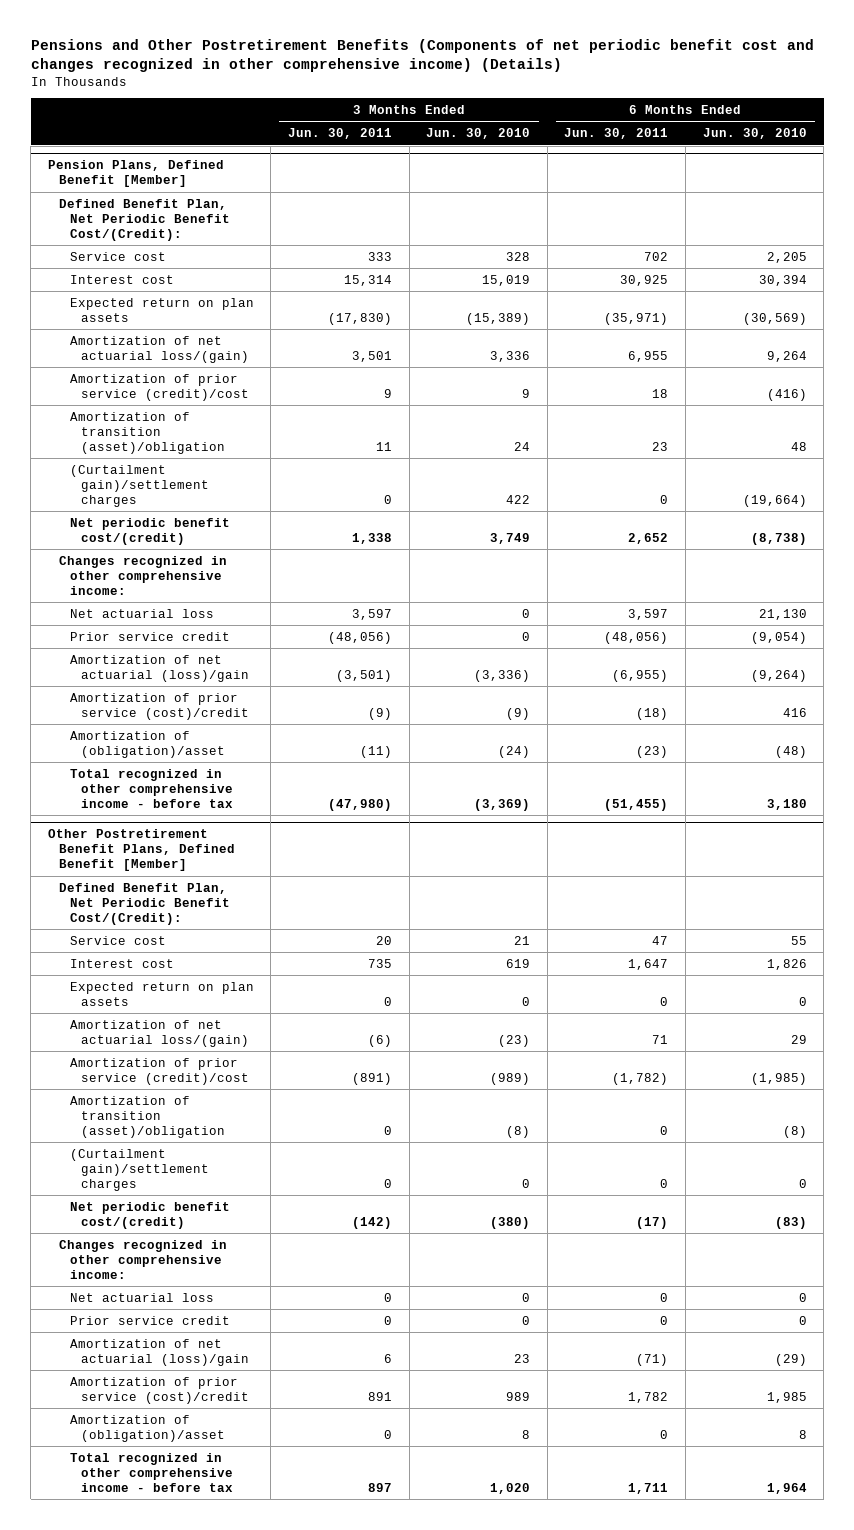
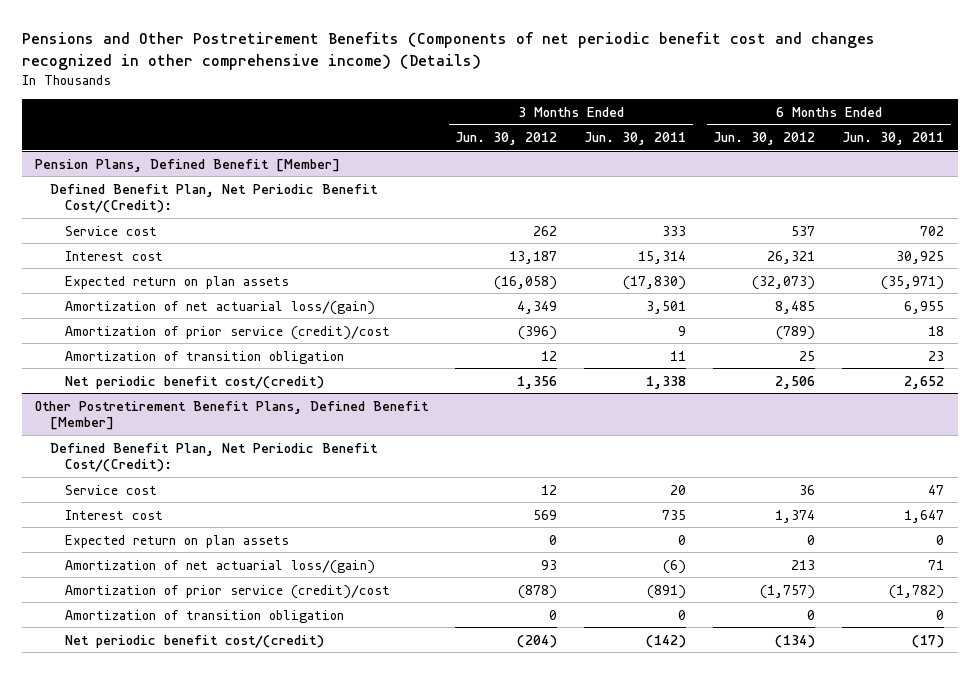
- | 3 Months Ended Jun. 30, 2011 | 3 Months Ended Jun. 30, 2010 | 6 Months Ended Jun. 30, 2011 | 6 Months Ended Jun. 30, 2010
+ | 3 Months Ended Jun. 30, 2012 | 3 Months Ended Jun. 30, 2011 | 6 Months Ended Jun. 30, 2012 | 6 Months Ended Jun. 30, 2011
@ Pension Plans, Defined Benefit [Member]
- Amortization of transition (asset)/obligation | 11 | 24 | 23 | 48
- (Curtailment gain)/settlement charges | 0 | 422 | 0 | (19,664)
+ Amortization of transition obligation | 12 | 11 | 25 | 23
- Changes recognized in other comprehensive income:
- Net actuarial loss | 3,597 | 0 | 3,597 | 21,130
- Prior service credit | (48,056) | 0 | (48,056) | (9,054)
- Amortization of net actuarial (loss)/gain | (3,501) | (3,336) | (6,955) | (9,264)
- Amortization of prior service (cost)/credit | (9) | (9) | (18) | 416
- Amortization of (obligation)/asset | (11) | (24) | (23) | (48)
- Total recognized in other comprehensive income - before tax | (47,980) | (3,369) | (51,455) | 3,180
@ Other Postretirement Benefit Plans, Defined Benefit [Member]
- Amortization of transition (asset)/obligation | 0 | (8) | 0 | (8)
- (Curtailment gain)/settlement charges | 0 | 0 | 0 | 0
+ Amortization of transition obligation | 0 | 0 | 0 | 0
- Changes recognized in other comprehensive income:
- Net actuarial loss | 0 | 0 | 0 | 0
- Prior service credit | 0 | 0 | 0 | 0
- Amortization of net actuarial (loss)/gain | 6 | 23 | (71) | (29)
- Amortization of prior service (cost)/credit | 891 | 989 | 1,782 | 1,985
- Amortization of (obligation)/asset | 0 | 8 | 0 | 8
- Total recognized in other comprehensive income - before tax | 897 | 1,020 | 1,711 | 1,964

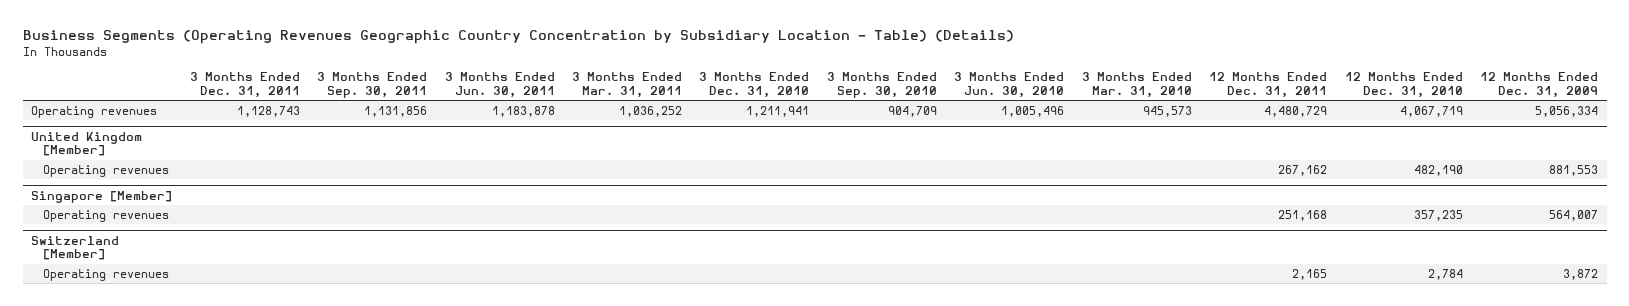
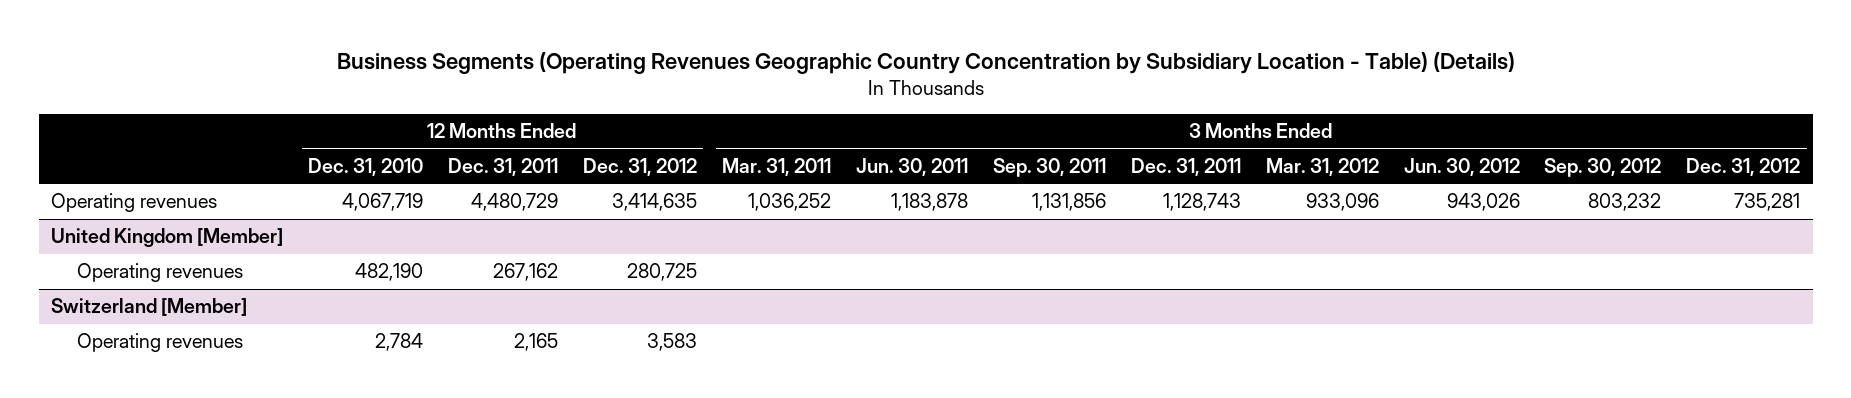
- | 3 Months Ended Dec. 31, 2011 | 3 Months Ended Sep. 30, 2011 | 3 Months Ended Jun. 30, 2011 | 3 Months Ended Mar. 31, 2011 | 3 Months Ended Dec. 31, 2010 | 3 Months Ended Sep. 30, 2010 | 3 Months Ended Jun. 30, 2010 | 3 Months Ended Mar. 31, 2010 | 12 Months Ended Dec. 31, 2011 | 12 Months Ended Dec. 31, 2010 | 12 Months Ended Dec. 31, 2009
+ | 12 Months Ended Dec. 31, 2010 | 12 Months Ended Dec. 31, 2011 | 12 Months Ended Dec. 31, 2012 | 3 Months Ended Mar. 31, 2011 | 3 Months Ended Jun. 30, 2011 | 3 Months Ended Sep. 30, 2011 | 3 Months Ended Dec. 31, 2011 | 3 Months Ended Mar. 31, 2012 | 3 Months Ended Jun. 30, 2012 | 3 Months Ended Sep. 30, 2012 | 3 Months Ended Dec. 31, 2012
- Singapore [Member]
- Operating revenues | | | | | | | | | 251,168 | 357,235 | 564,007

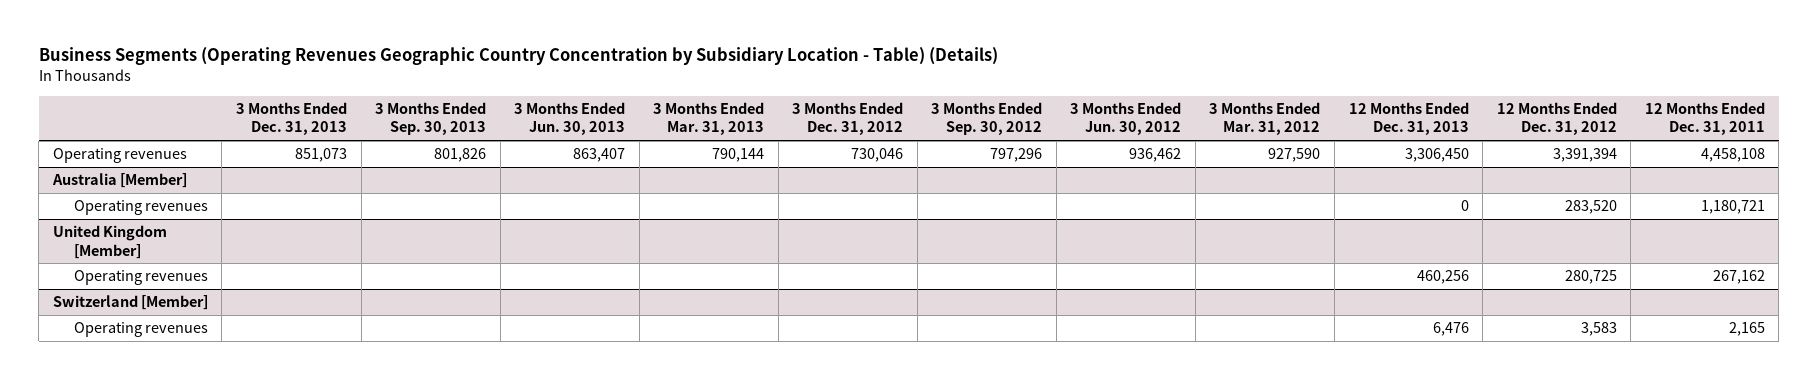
- | 12 Months Ended Dec. 31, 2010 | 12 Months Ended Dec. 31, 2011 | 12 Months Ended Dec. 31, 2012 | 3 Months Ended Mar. 31, 2011 | 3 Months Ended Jun. 30, 2011 | 3 Months Ended Sep. 30, 2011 | 3 Months Ended Dec. 31, 2011 | 3 Months Ended Mar. 31, 2012 | 3 Months Ended Jun. 30, 2012 | 3 Months Ended Sep. 30, 2012 | 3 Months Ended Dec. 31, 2012
+ | 3 Months Ended Dec. 31, 2013 | 3 Months Ended Sep. 30, 2013 | 3 Months Ended Jun. 30, 2013 | 3 Months Ended Mar. 31, 2013 | 3 Months Ended Dec. 31, 2012 | 3 Months Ended Sep. 30, 2012 | 3 Months Ended Jun. 30, 2012 | 3 Months Ended Mar. 31, 2012 | 12 Months Ended Dec. 31, 2013 | 12 Months Ended Dec. 31, 2012 | 12 Months Ended Dec. 31, 2011
- Operating revenues | 4,067,719 | 4,480,729 | 3,414,635 | 1,036,252 | 1,183,878 | 1,131,856 | 1,128,743 | 933,096 | 943,026 | 803,232 | 735,281
+ Operating revenues | 851,073 | 801,826 | 863,407 | 790,144 | 730,046 | 797,296 | 936,462 | 927,590 | 3,306,450 | 3,391,394 | 4,458,108
+ Australia [Member]
+ Operating revenues | | | | | | | | | 0 | 283,520 | 1,180,721

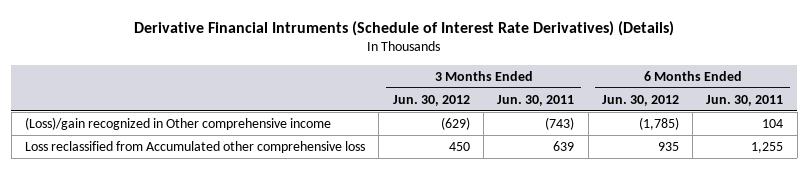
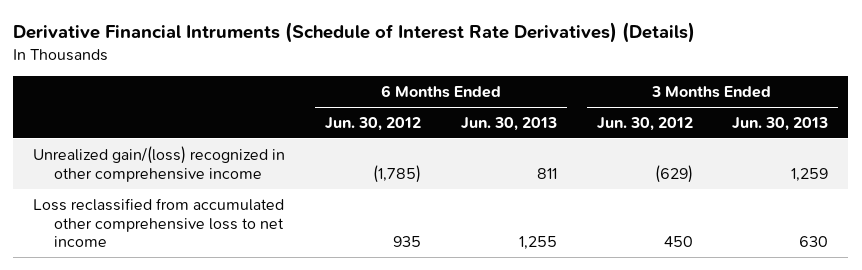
- | 3 Months Ended Jun. 30, 2012 | 3 Months Ended Jun. 30, 2011 | 6 Months Ended Jun. 30, 2012 | 6 Months Ended Jun. 30, 2011
+ | 6 Months Ended Jun. 30, 2012 | 6 Months Ended Jun. 30, 2013 | 3 Months Ended Jun. 30, 2012 | 3 Months Ended Jun. 30, 2013
- (Loss)/gain recognized in Other comprehensive income | (629) | (743) | (1,785) | 104
- Loss reclassified from Accumulated other comprehensive loss | 450 | 639 | 935 | 1,255
+ Unrealized gain/(loss) recognized in other comprehensive income | (1,785) | 811 | (629) | 1,259
+ Loss reclassified from accumulated other comprehensive loss to net income | 935 | 1,255 | 450 | 630

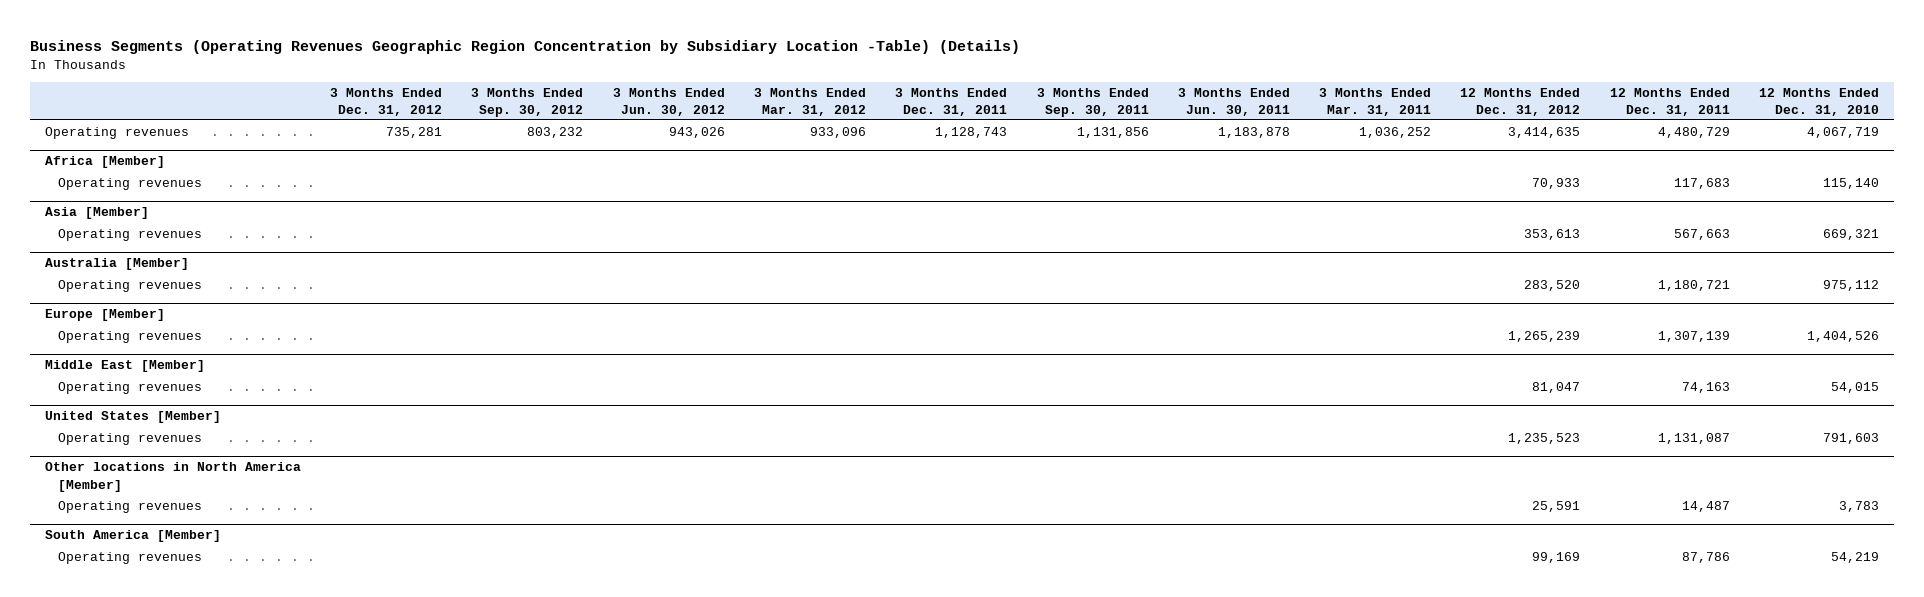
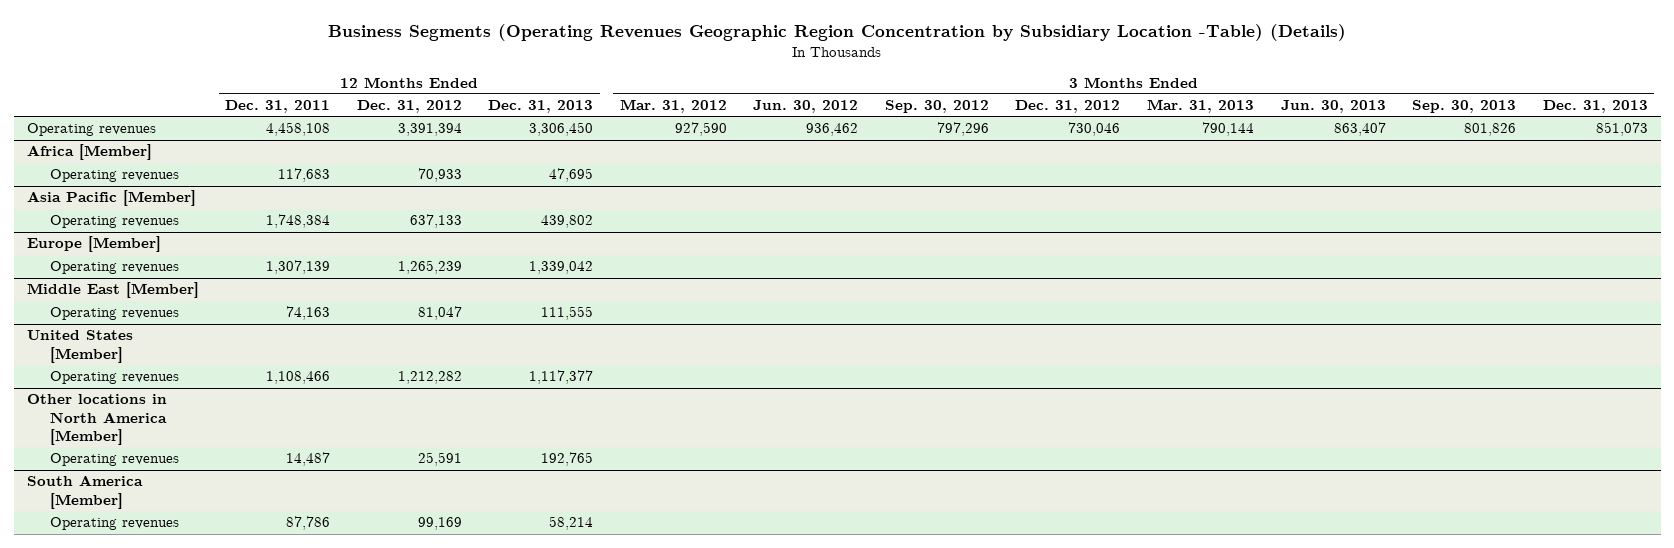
- | 3 Months Ended Dec. 31, 2012 | 3 Months Ended Sep. 30, 2012 | 3 Months Ended Jun. 30, 2012 | 3 Months Ended Mar. 31, 2012 | 3 Months Ended Dec. 31, 2011 | 3 Months Ended Sep. 30, 2011 | 3 Months Ended Jun. 30, 2011 | 3 Months Ended Mar. 31, 2011 | 12 Months Ended Dec. 31, 2012 | 12 Months Ended Dec. 31, 2011 | 12 Months Ended Dec. 31, 2010
+ | 12 Months Ended Dec. 31, 2011 | 12 Months Ended Dec. 31, 2012 | 12 Months Ended Dec. 31, 2013 | 3 Months Ended Mar. 31, 2012 | 3 Months Ended Jun. 30, 2012 | 3 Months Ended Sep. 30, 2012 | 3 Months Ended Dec. 31, 2012 | 3 Months Ended Mar. 31, 2013 | 3 Months Ended Jun. 30, 2013 | 3 Months Ended Sep. 30, 2013 | 3 Months Ended Dec. 31, 2013
- Operating revenues | 735,281 | 803,232 | 943,026 | 933,096 | 1,128,743 | 1,131,856 | 1,183,878 | 1,036,252 | 3,414,635 | 4,480,729 | 4,067,719
+ Operating revenues | 4,458,108 | 3,391,394 | 3,306,450 | 927,590 | 936,462 | 797,296 | 730,046 | 790,144 | 863,407 | 801,826 | 851,073
- Asia [Member]
- Operating revenues | | | | | | | | | 353,613 | 567,663 | 669,321
- Australia [Member]
- Operating revenues | | | | | | | | | 283,520 | 1,180,721 | 975,112
+ Asia Pacific [Member]
+ Operating revenues | 1,748,384 | 637,133 | 439,802 | | | | | | | |
@ United States [Member]
- Operating revenues | | | | | | | | | 1,235,523 | 1,131,087 | 791,603
+ Operating revenues | 1,108,466 | 1,212,282 | 1,117,377 | | | | | | | |

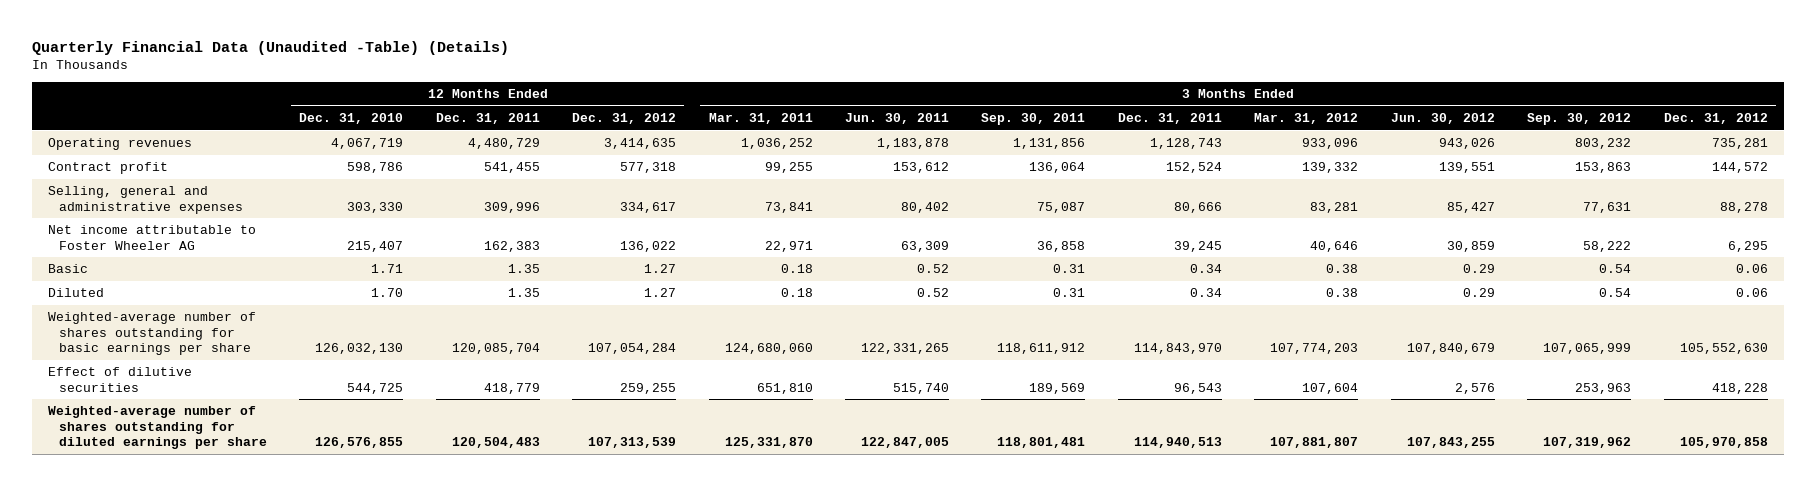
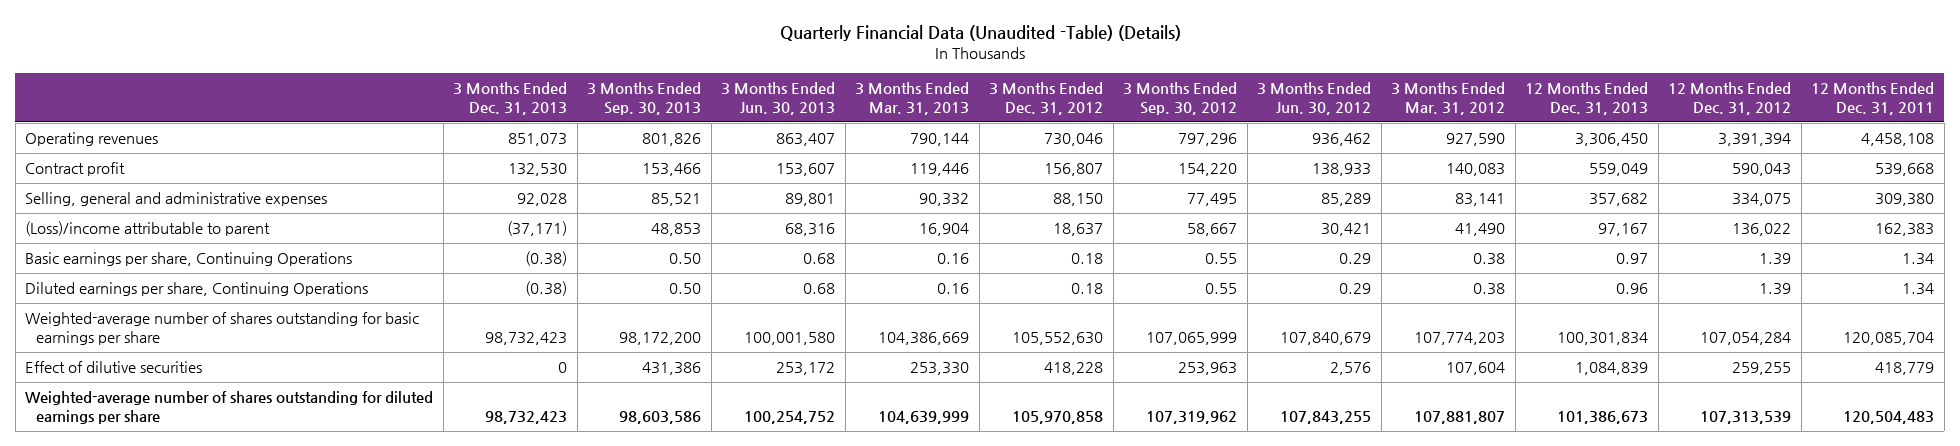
- | 12 Months Ended Dec. 31, 2010 | 12 Months Ended Dec. 31, 2011 | 12 Months Ended Dec. 31, 2012 | 3 Months Ended Mar. 31, 2011 | 3 Months Ended Jun. 30, 2011 | 3 Months Ended Sep. 30, 2011 | 3 Months Ended Dec. 31, 2011 | 3 Months Ended Mar. 31, 2012 | 3 Months Ended Jun. 30, 2012 | 3 Months Ended Sep. 30, 2012 | 3 Months Ended Dec. 31, 2012
+ | 3 Months Ended Dec. 31, 2013 | 3 Months Ended Sep. 30, 2013 | 3 Months Ended Jun. 30, 2013 | 3 Months Ended Mar. 31, 2013 | 3 Months Ended Dec. 31, 2012 | 3 Months Ended Sep. 30, 2012 | 3 Months Ended Jun. 30, 2012 | 3 Months Ended Mar. 31, 2012 | 12 Months Ended Dec. 31, 2013 | 12 Months Ended Dec. 31, 2012 | 12 Months Ended Dec. 31, 2011
- Operating revenues | 4,067,719 | 4,480,729 | 3,414,635 | 1,036,252 | 1,183,878 | 1,131,856 | 1,128,743 | 933,096 | 943,026 | 803,232 | 735,281
- Contract profit | 598,786 | 541,455 | 577,318 | 99,255 | 153,612 | 136,064 | 152,524 | 139,332 | 139,551 | 153,863 | 144,572
- Selling, general and administrative expenses | 303,330 | 309,996 | 334,617 | 73,841 | 80,402 | 75,087 | 80,666 | 83,281 | 85,427 | 77,631 | 88,278
- Net income attributable to Foster Wheeler AG | 215,407 | 162,383 | 136,022 | 22,971 | 63,309 | 36,858 | 39,245 | 40,646 | 30,859 | 58,222 | 6,295
- Basic | 1.71 | 1.35 | 1.27 | 0.18 | 0.52 | 0.31 | 0.34 | 0.38 | 0.29 | 0.54 | 0.06
- Diluted | 1.70 | 1.35 | 1.27 | 0.18 | 0.52 | 0.31 | 0.34 | 0.38 | 0.29 | 0.54 | 0.06
+ Operating revenues | 851,073 | 801,826 | 863,407 | 790,144 | 730,046 | 797,296 | 936,462 | 927,590 | 3,306,450 | 3,391,394 | 4,458,108
+ Contract profit | 132,530 | 153,466 | 153,607 | 119,446 | 156,807 | 154,220 | 138,933 | 140,083 | 559,049 | 590,043 | 539,668
+ Selling, general and administrative expenses | 92,028 | 85,521 | 89,801 | 90,332 | 88,150 | 77,495 | 85,289 | 83,141 | 357,682 | 334,075 | 309,380
+ (Loss)/income attributable to parent | (37,171) | 48,853 | 68,316 | 16,904 | 18,637 | 58,667 | 30,421 | 41,490 | 97,167 | 136,022 | 162,383
+ Basic earnings per share, Continuing Operations | (0.38) | 0.50 | 0.68 | 0.16 | 0.18 | 0.55 | 0.29 | 0.38 | 0.97 | 1.39 | 1.34
+ Diluted earnings per share, Continuing Operations | (0.38) | 0.50 | 0.68 | 0.16 | 0.18 | 0.55 | 0.29 | 0.38 | 0.96 | 1.39 | 1.34

